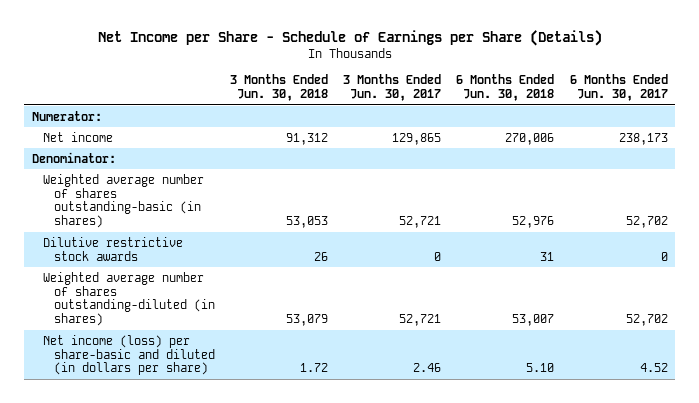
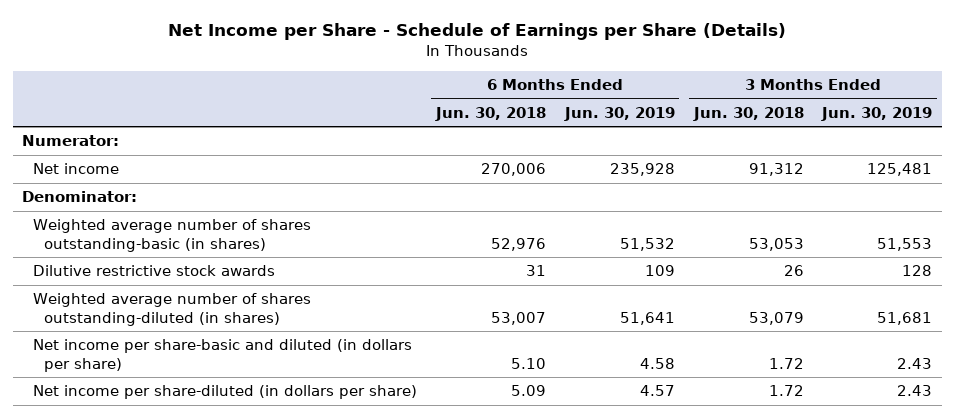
- | 3 Months Ended Jun. 30, 2018 | 3 Months Ended Jun. 30, 2017 | 6 Months Ended Jun. 30, 2018 | 6 Months Ended Jun. 30, 2017
+ | 6 Months Ended Jun. 30, 2018 | 6 Months Ended Jun. 30, 2019 | 3 Months Ended Jun. 30, 2018 | 3 Months Ended Jun. 30, 2019
- Net income (loss) per share-basic and diluted (in dollars per share) | 1.72 | 2.46 | 5.10 | 4.52
+ Net income per share-basic and diluted (in dollars per share) | 5.10 | 4.58 | 1.72 | 2.43
+ Net income per share-diluted (in dollars per share) | 5.09 | 4.57 | 1.72 | 2.43

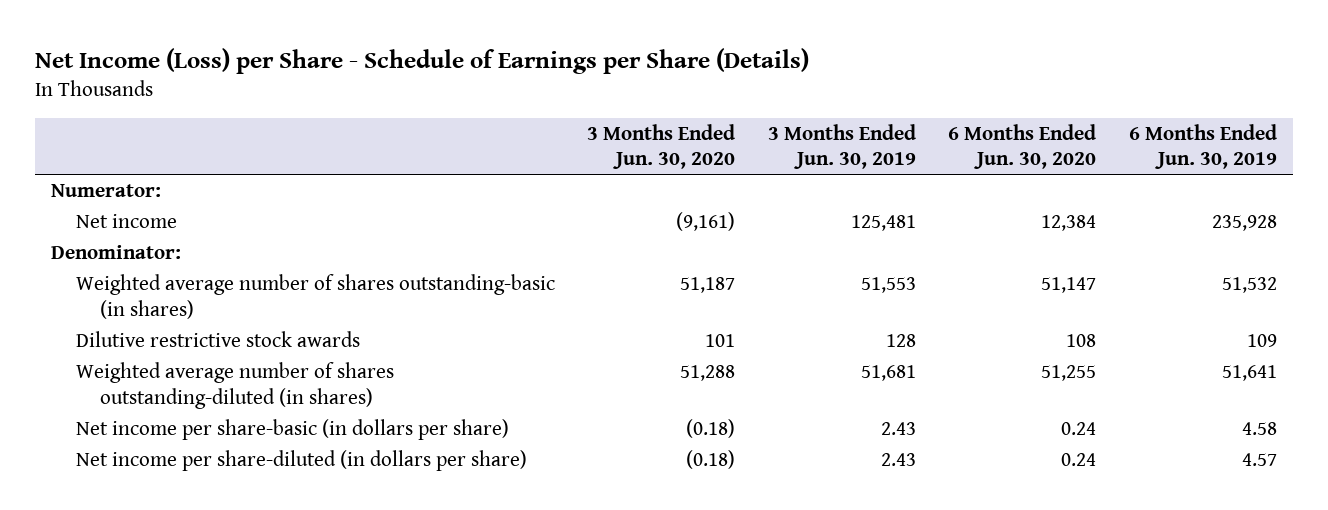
- Net Income per Share - Schedule of Earnings per Share (Details)
+ Net Income (Loss) per Share - Schedule of Earnings per Share (Details)
- | 6 Months Ended Jun. 30, 2018 | 6 Months Ended Jun. 30, 2019 | 3 Months Ended Jun. 30, 2018 | 3 Months Ended Jun. 30, 2019
+ | 3 Months Ended Jun. 30, 2020 | 3 Months Ended Jun. 30, 2019 | 6 Months Ended Jun. 30, 2020 | 6 Months Ended Jun. 30, 2019
- Net income per share-basic and diluted (in dollars per share) | 5.10 | 4.58 | 1.72 | 2.43
+ Net income per share-basic (in dollars per share) | (0.18) | 2.43 | 0.24 | 4.58

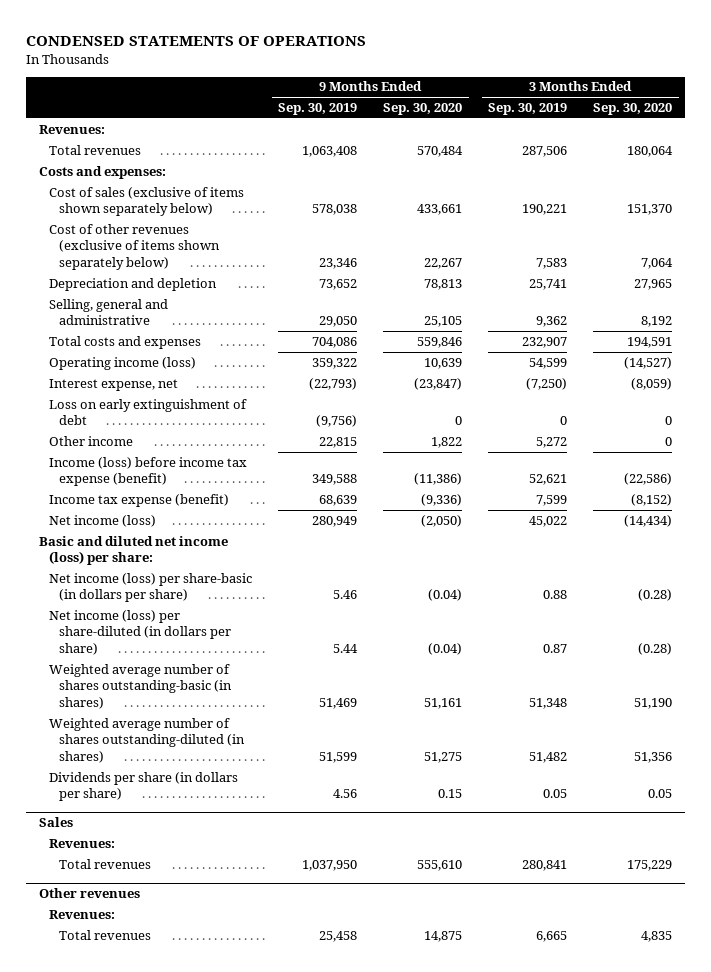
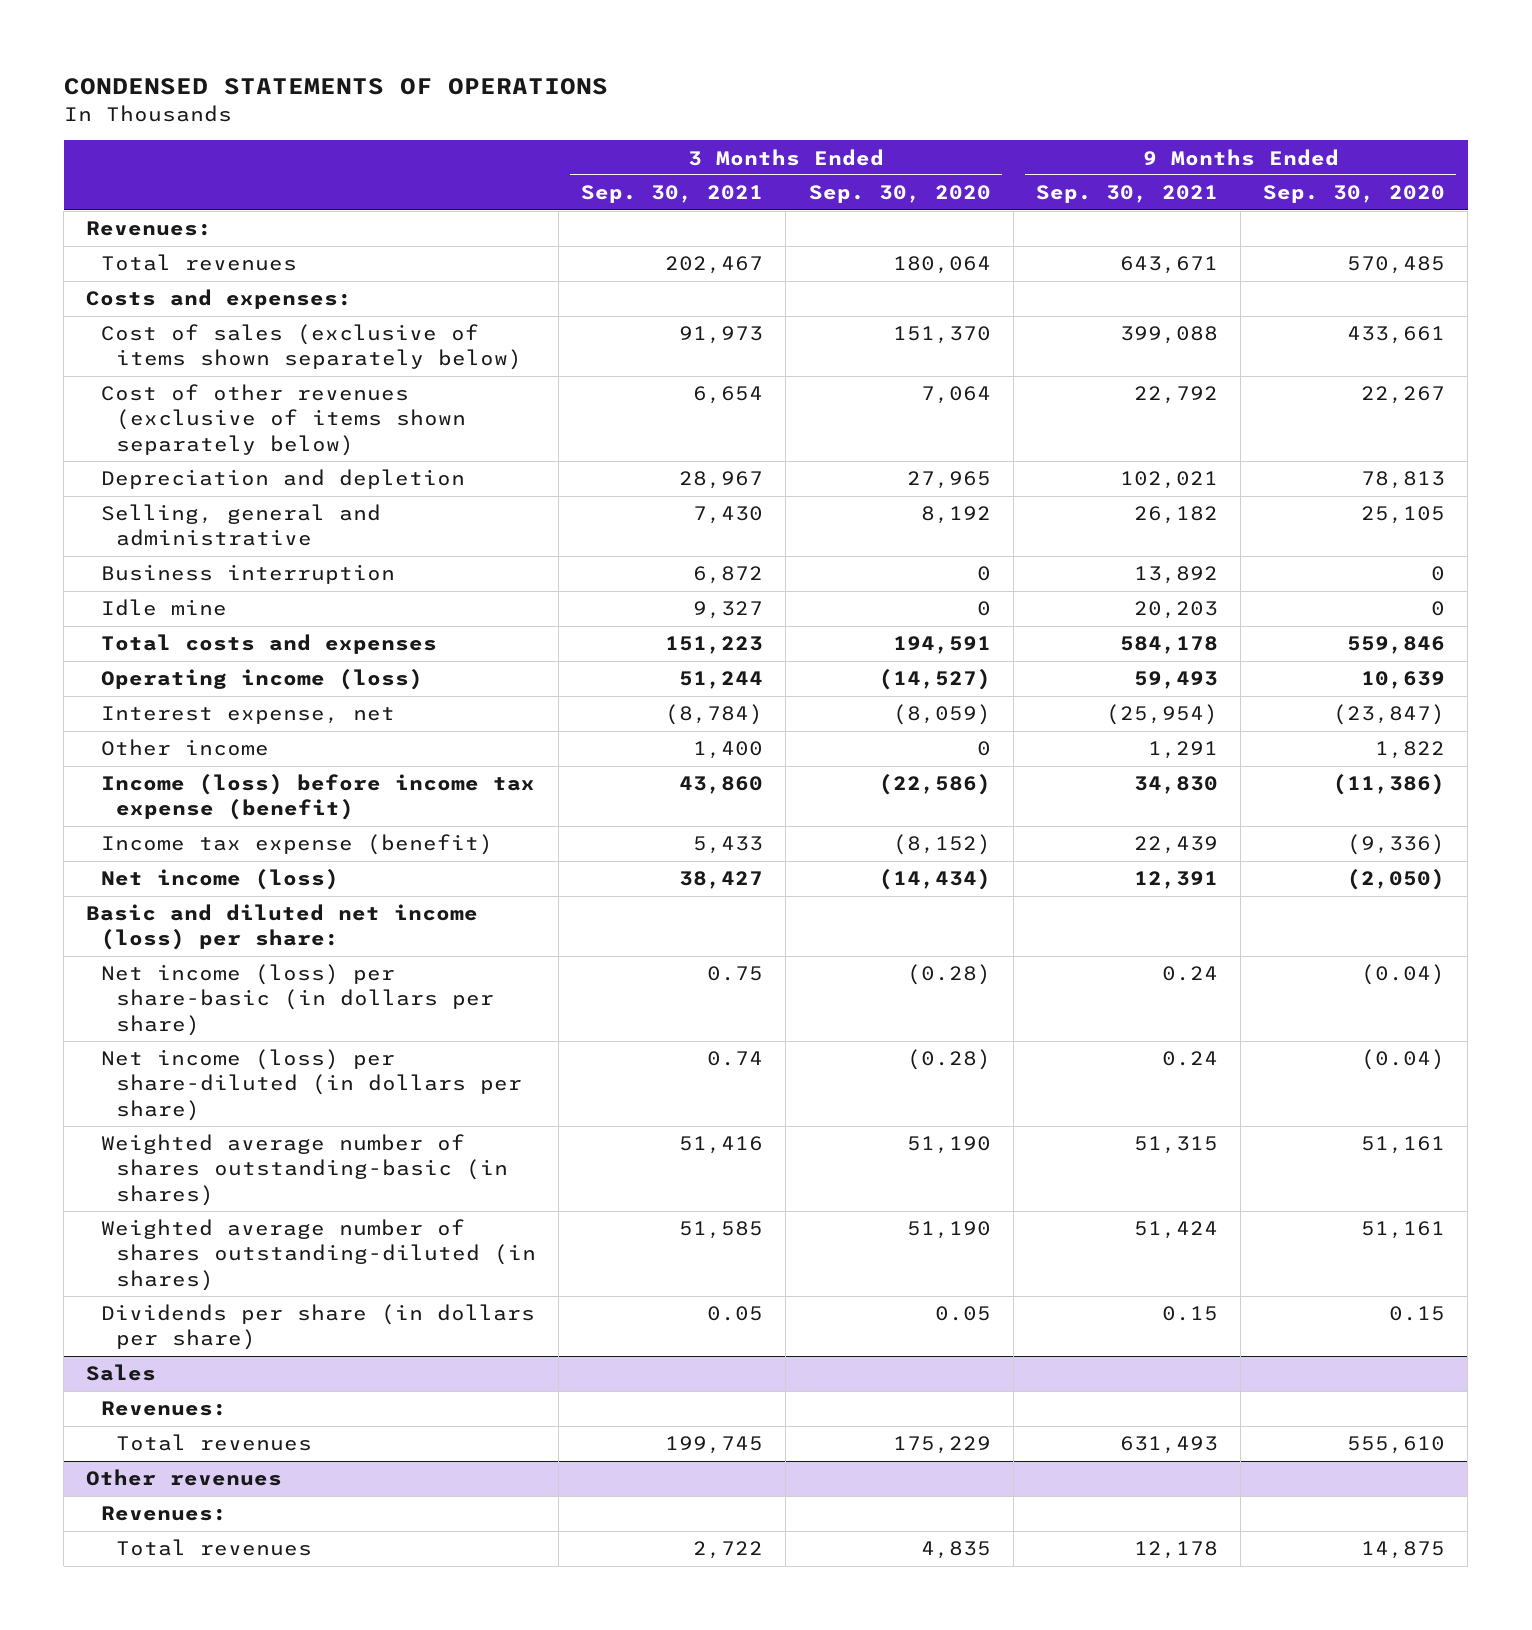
- | 9 Months Ended Sep. 30, 2019 | 9 Months Ended Sep. 30, 2020 | 3 Months Ended Sep. 30, 2019 | 3 Months Ended Sep. 30, 2020
+ | 3 Months Ended Sep. 30, 2021 | 3 Months Ended Sep. 30, 2020 | 9 Months Ended Sep. 30, 2021 | 9 Months Ended Sep. 30, 2020
- Total revenues | 1,063,408 | 570,484 | 287,506 | 180,064
+ Total revenues | 202,467 | 180,064 | 643,671 | 570,485
+ Business interruption | 6,872 | 0 | 13,892 | 0
+ Idle mine | 9,327 | 0 | 20,203 | 0
- Loss on early extinguishment of debt | (9,756) | 0 | 0 | 0
- Weighted average number of shares outstanding-diluted (in shares) | 51,599 | 51,275 | 51,482 | 51,356
+ Weighted average number of shares outstanding-diluted (in shares) | 51,585 | 51,190 | 51,424 | 51,161

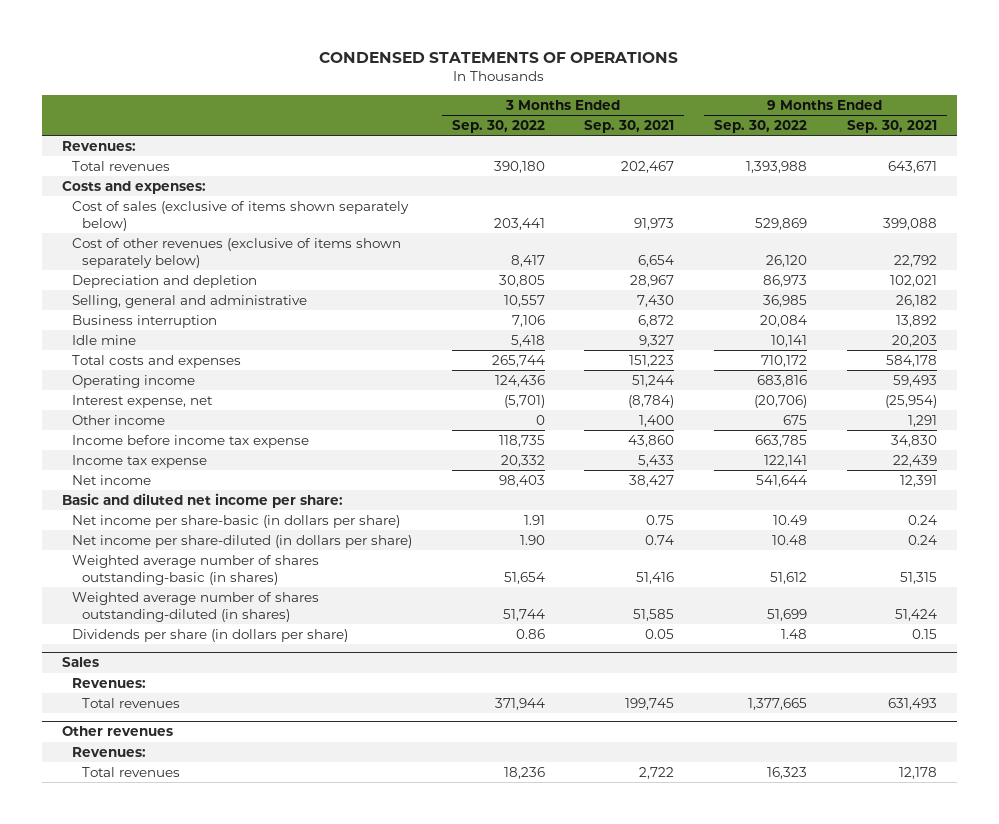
- | 3 Months Ended Sep. 30, 2021 | 3 Months Ended Sep. 30, 2020 | 9 Months Ended Sep. 30, 2021 | 9 Months Ended Sep. 30, 2020
+ | 3 Months Ended Sep. 30, 2022 | 3 Months Ended Sep. 30, 2021 | 9 Months Ended Sep. 30, 2022 | 9 Months Ended Sep. 30, 2021
- Operating income (loss) | 51,244 | (14,527) | 59,493 | 10,639
+ Operating income | 124,436 | 51,244 | 683,816 | 59,493
- Income (loss) before income tax expense (benefit) | 43,860 | (22,586) | 34,830 | (11,386)
- Income tax expense (benefit) | 5,433 | (8,152) | 22,439 | (9,336)
- Net income (loss) | 38,427 | (14,434) | 12,391 | (2,050)
- Basic and diluted net income (loss) per share:
- Net income (loss) per share-basic (in dollars per share) | 0.75 | (0.28) | 0.24 | (0.04)
- Net income (loss) per share-diluted (in dollars per share) | 0.74 | (0.28) | 0.24 | (0.04)
+ Income before income tax expense | 118,735 | 43,860 | 663,785 | 34,830
+ Income tax expense | 20,332 | 5,433 | 122,141 | 22,439
+ Net income | 98,403 | 38,427 | 541,644 | 12,391
+ Basic and diluted net income per share:
+ Net income per share-basic (in dollars per share) | 1.91 | 0.75 | 10.49 | 0.24
+ Net income per share-diluted (in dollars per share) | 1.90 | 0.74 | 10.48 | 0.24

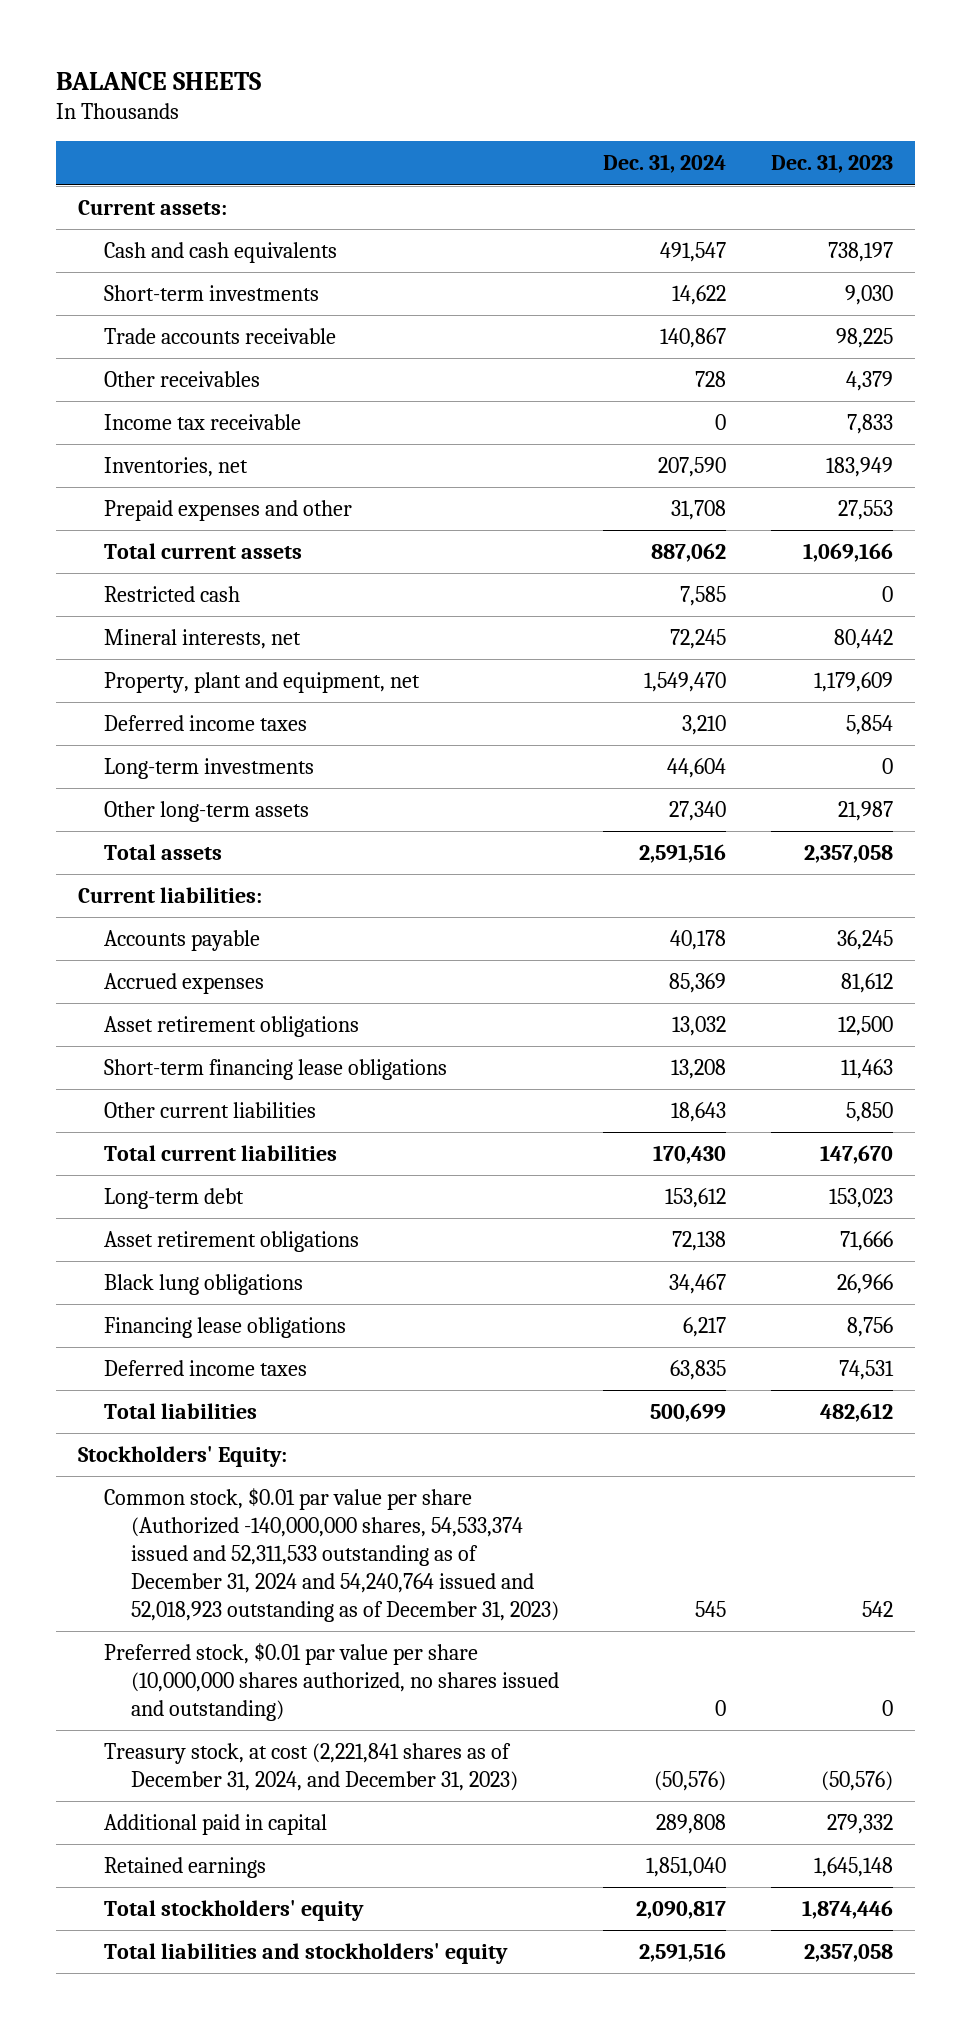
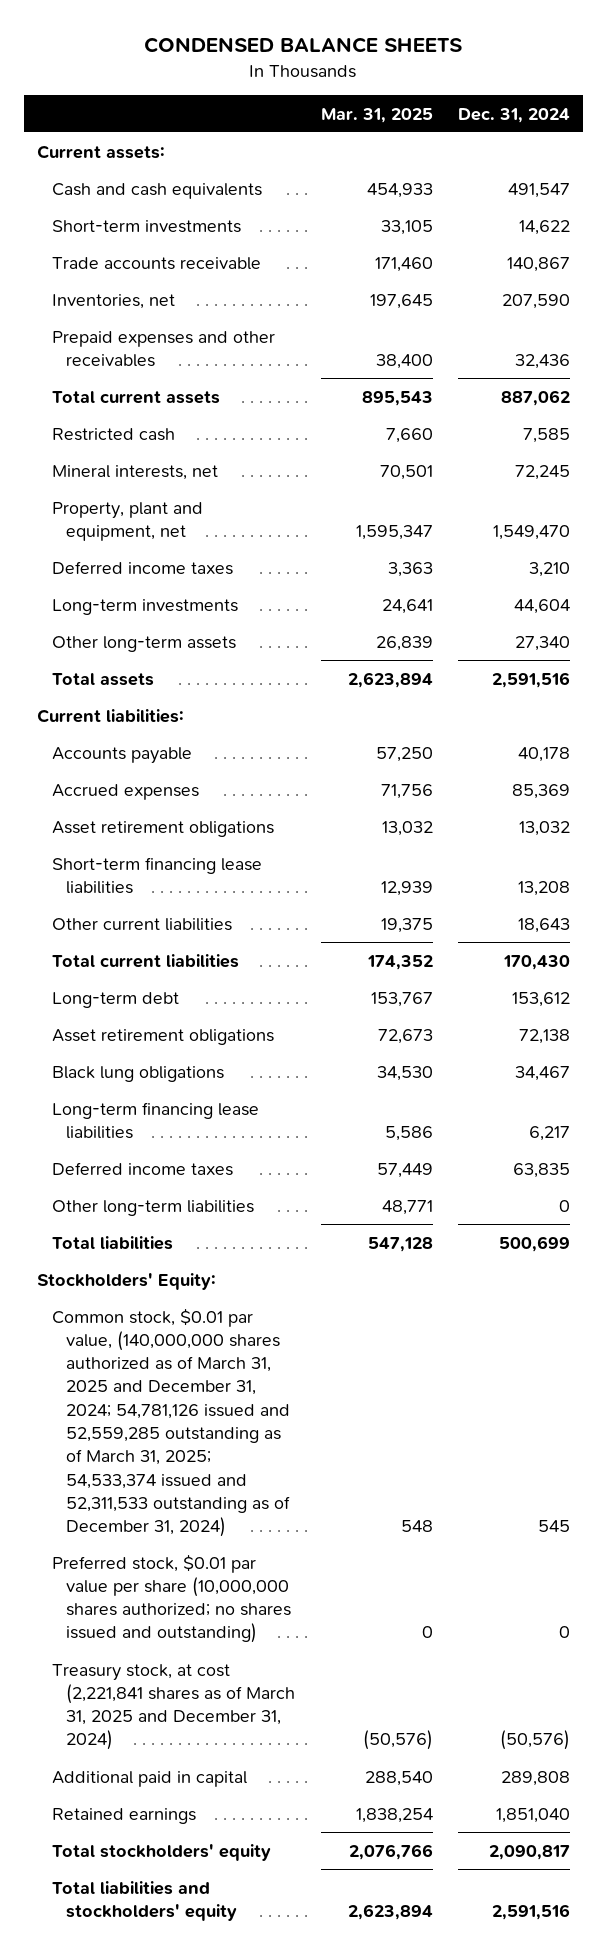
- BALANCE SHEETS
+ CONDENSED BALANCE SHEETS
- | Dec. 31, 2024 | Dec. 31, 2023
+ | Mar. 31, 2025 | Dec. 31, 2024
- Other receivables | 728 | 4,379
- Income tax receivable | 0 | 7,833
- Prepaid expenses and other | 31,708 | 27,553
+ Prepaid expenses and other receivables | 38,400 | 32,436
- Short-term financing lease obligations | 13,208 | 11,463
+ Short-term financing lease liabilities | 12,939 | 13,208
- Financing lease obligations | 6,217 | 8,756
+ Long-term financing lease liabilities | 5,586 | 6,217
+ Other long-term liabilities | 48,771 | 0
- Common stock, $0.01 par value per share (Authorized -140,000,000 shares, 54,533,374 issued and 52,311,533 outstanding as of December 31, 2024 and 54,240,764 issued and 52,018,923 outstanding as of December 31, 2023) | 545 | 542
- Preferred stock, $0.01 par value per share (10,000,000 shares authorized, no shares issued and outstanding) | 0 | 0
- Treasury stock, at cost (2,221,841 shares as of December 31, 2024, and December 31, 2023) | (50,576) | (50,576)
+ Common stock, $0.01 par value, (140,000,000 shares authorized as of March 31, 2025 and December 31, 2024; 54,781,126 issued and 52,559,285 outstanding as of March 31, 2025; 54,533,374 issued and 52,311,533 outstanding as of December 31, 2024) | 548 | 545
+ Preferred stock, $0.01 par value per share (10,000,000 shares authorized; no shares issued and outstanding) | 0 | 0
+ Treasury stock, at cost (2,221,841 shares as of March 31, 2025 and December 31, 2024) | (50,576) | (50,576)

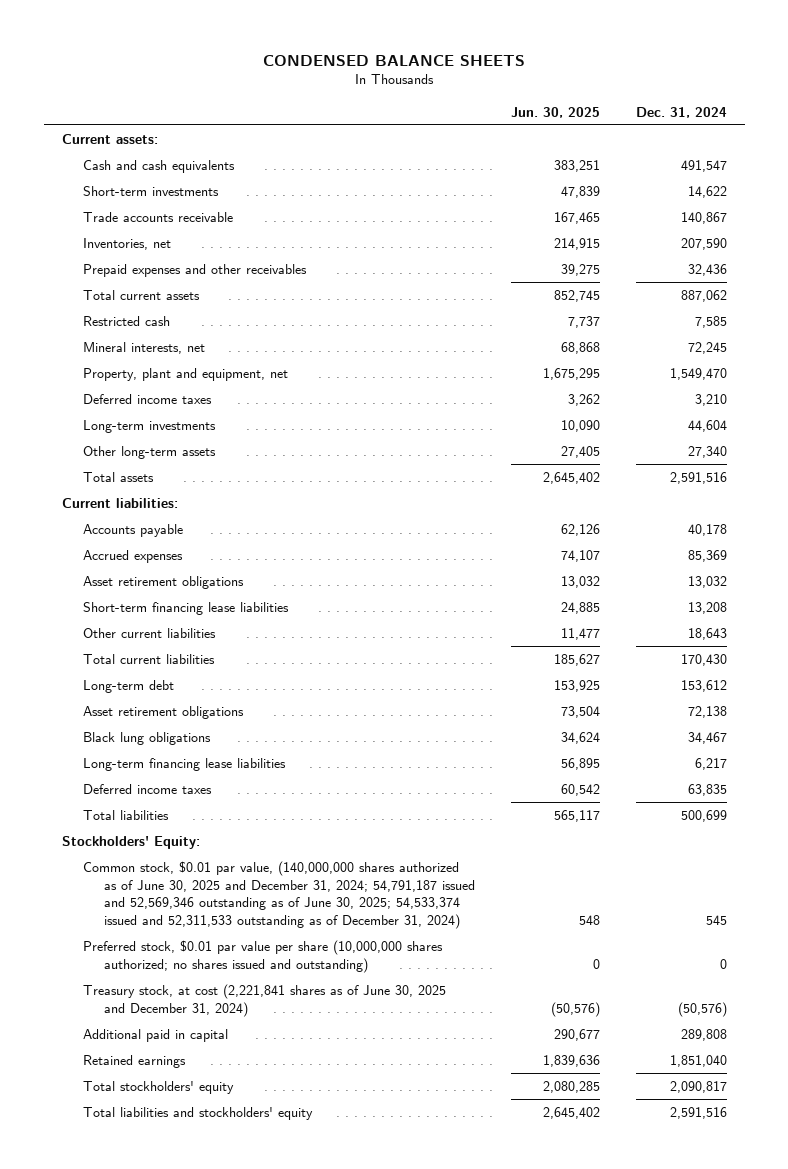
- | Mar. 31, 2025 | Dec. 31, 2024
+ | Jun. 30, 2025 | Dec. 31, 2024
- Other long-term liabilities | 48,771 | 0
- Common stock, $0.01 par value, (140,000,000 shares authorized as of March 31, 2025 and December 31, 2024; 54,781,126 issued and 52,559,285 outstanding as of March 31, 2025; 54,533,374 issued and 52,311,533 outstanding as of December 31, 2024) | 548 | 545
+ Common stock, $0.01 par value, (140,000,000 shares authorized as of June 30, 2025 and December 31, 2024; 54,791,187 issued and 52,569,346 outstanding as of June 30, 2025; 54,533,374 issued and 52,311,533 outstanding as of December 31, 2024) | 548 | 545
- Treasury stock, at cost (2,221,841 shares as of March 31, 2025 and December 31, 2024) | (50,576) | (50,576)
+ Treasury stock, at cost (2,221,841 shares as of June 30, 2025 and December 31, 2024) | (50,576) | (50,576)

